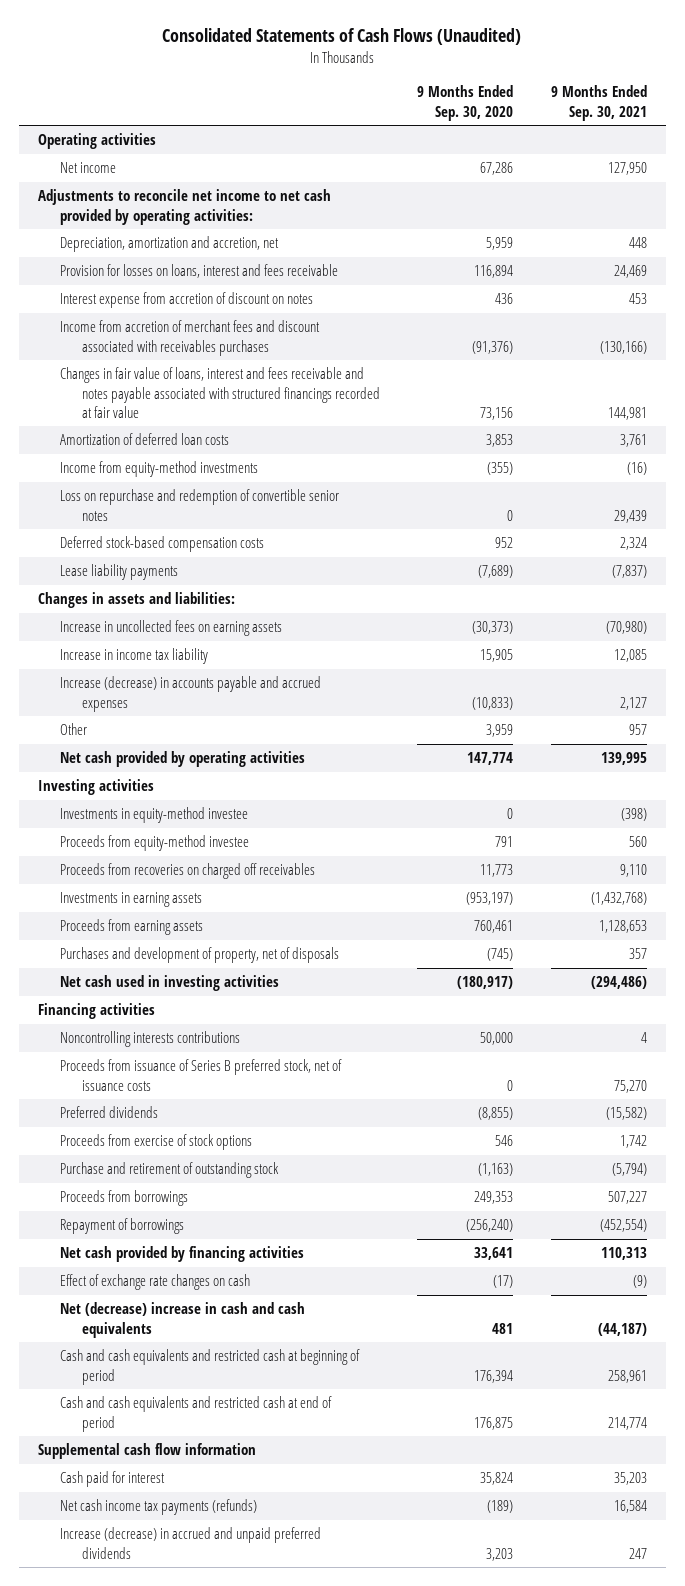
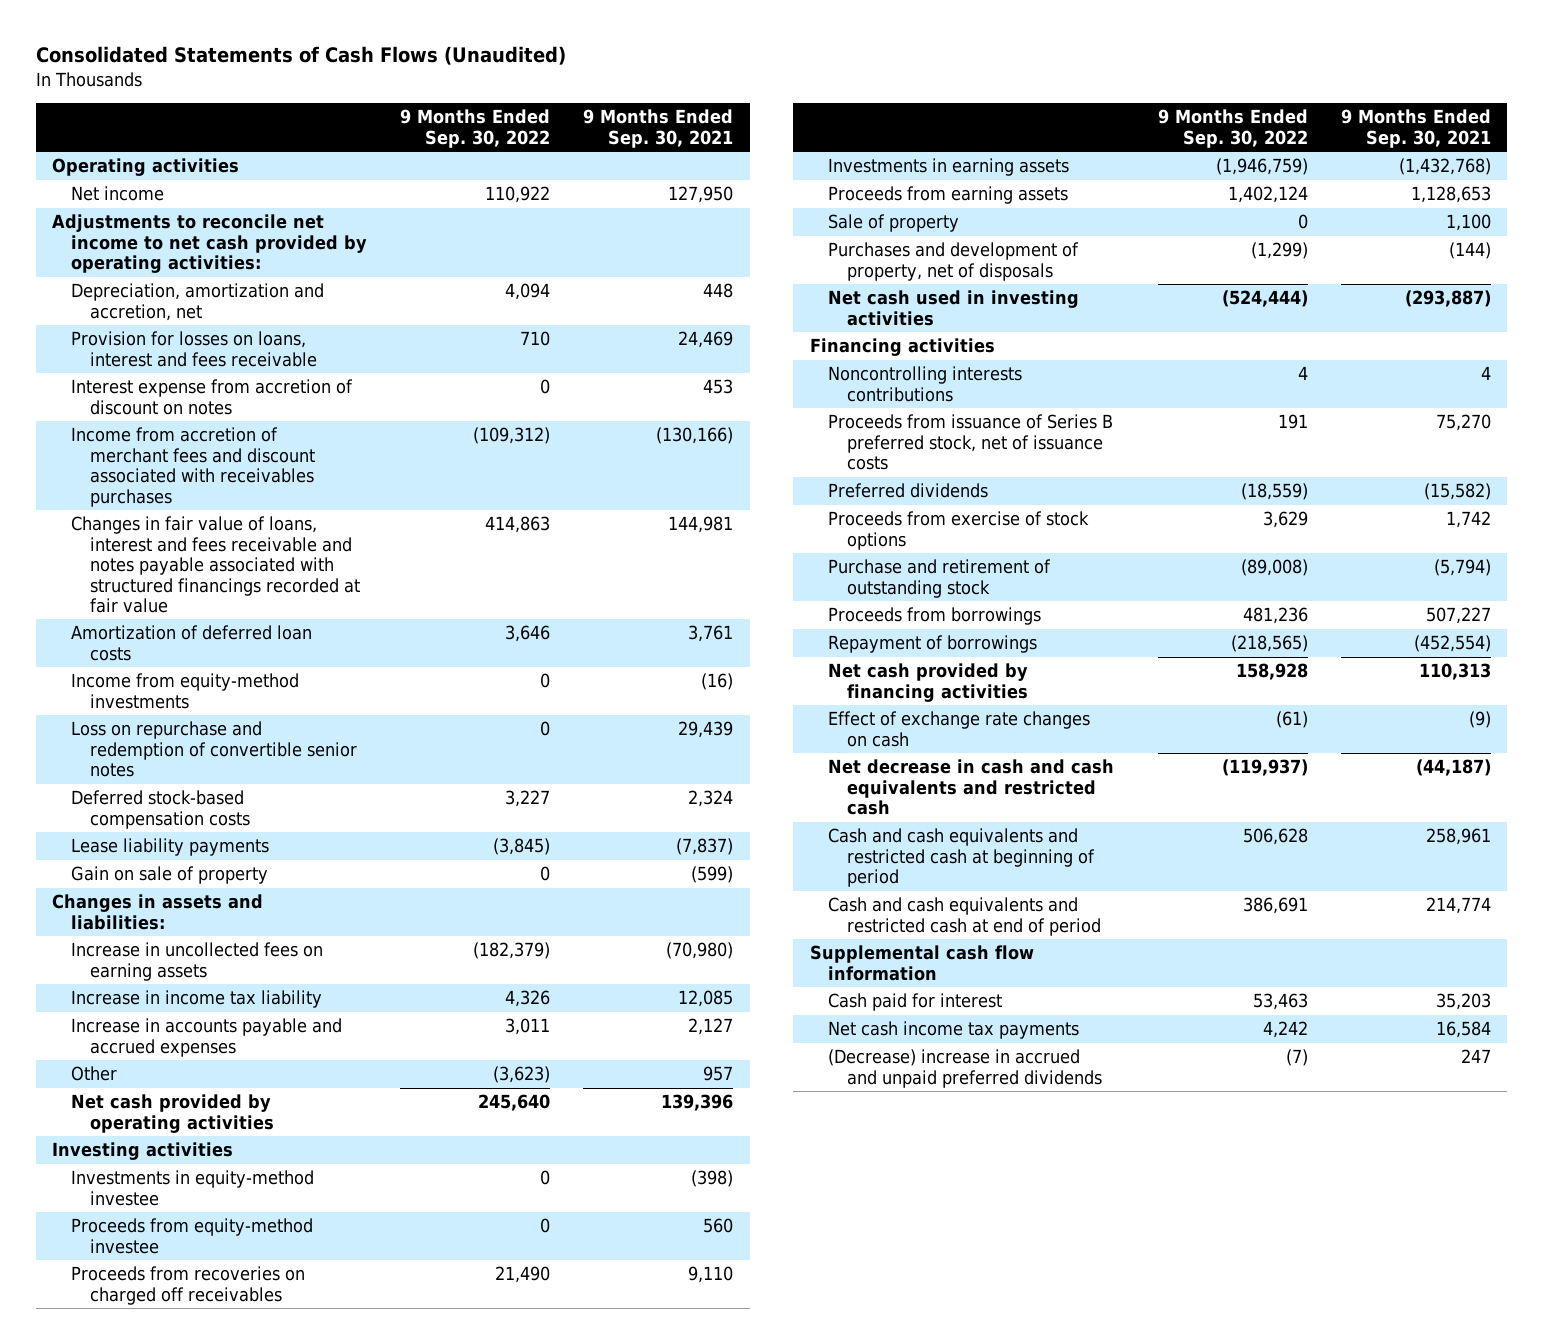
- | 9 Months Ended Sep. 30, 2020 | 9 Months Ended Sep. 30, 2021
+ | 9 Months Ended Sep. 30, 2022 | 9 Months Ended Sep. 30, 2021
+ Gain on sale of property | 0 | (599)
- Increase (decrease) in accounts payable and accrued expenses | (10,833) | 2,127
+ Increase in accounts payable and accrued expenses | 3,011 | 2,127
- Net cash provided by operating activities | 147,774 | 139,995
+ Net cash provided by operating activities | 245,640 | 139,396
- Purchases and development of property, net of disposals | (745) | 357
- Net cash used in investing activities | (180,917) | (294,486)
+ Sale of property | 0 | 1,100
+ Purchases and development of property, net of disposals | (1,299) | (144)
+ Net cash used in investing activities | (524,444) | (293,887)
- Net (decrease) increase in cash and cash equivalents | 481 | (44,187)
+ Net decrease in cash and cash equivalents and restricted cash | (119,937) | (44,187)
- Net cash income tax payments (refunds) | (189) | 16,584
- Increase (decrease) in accrued and unpaid preferred dividends | 3,203 | 247
+ Net cash income tax payments | 4,242 | 16,584
+ (Decrease) increase in accrued and unpaid preferred dividends | (7) | 247

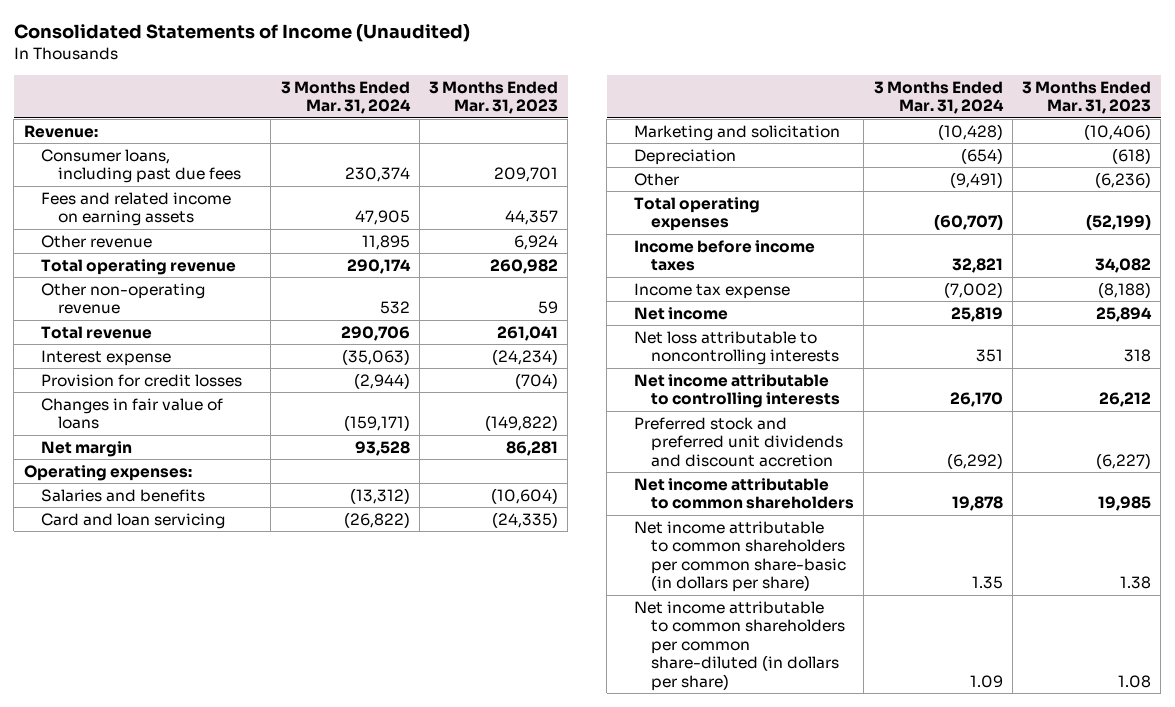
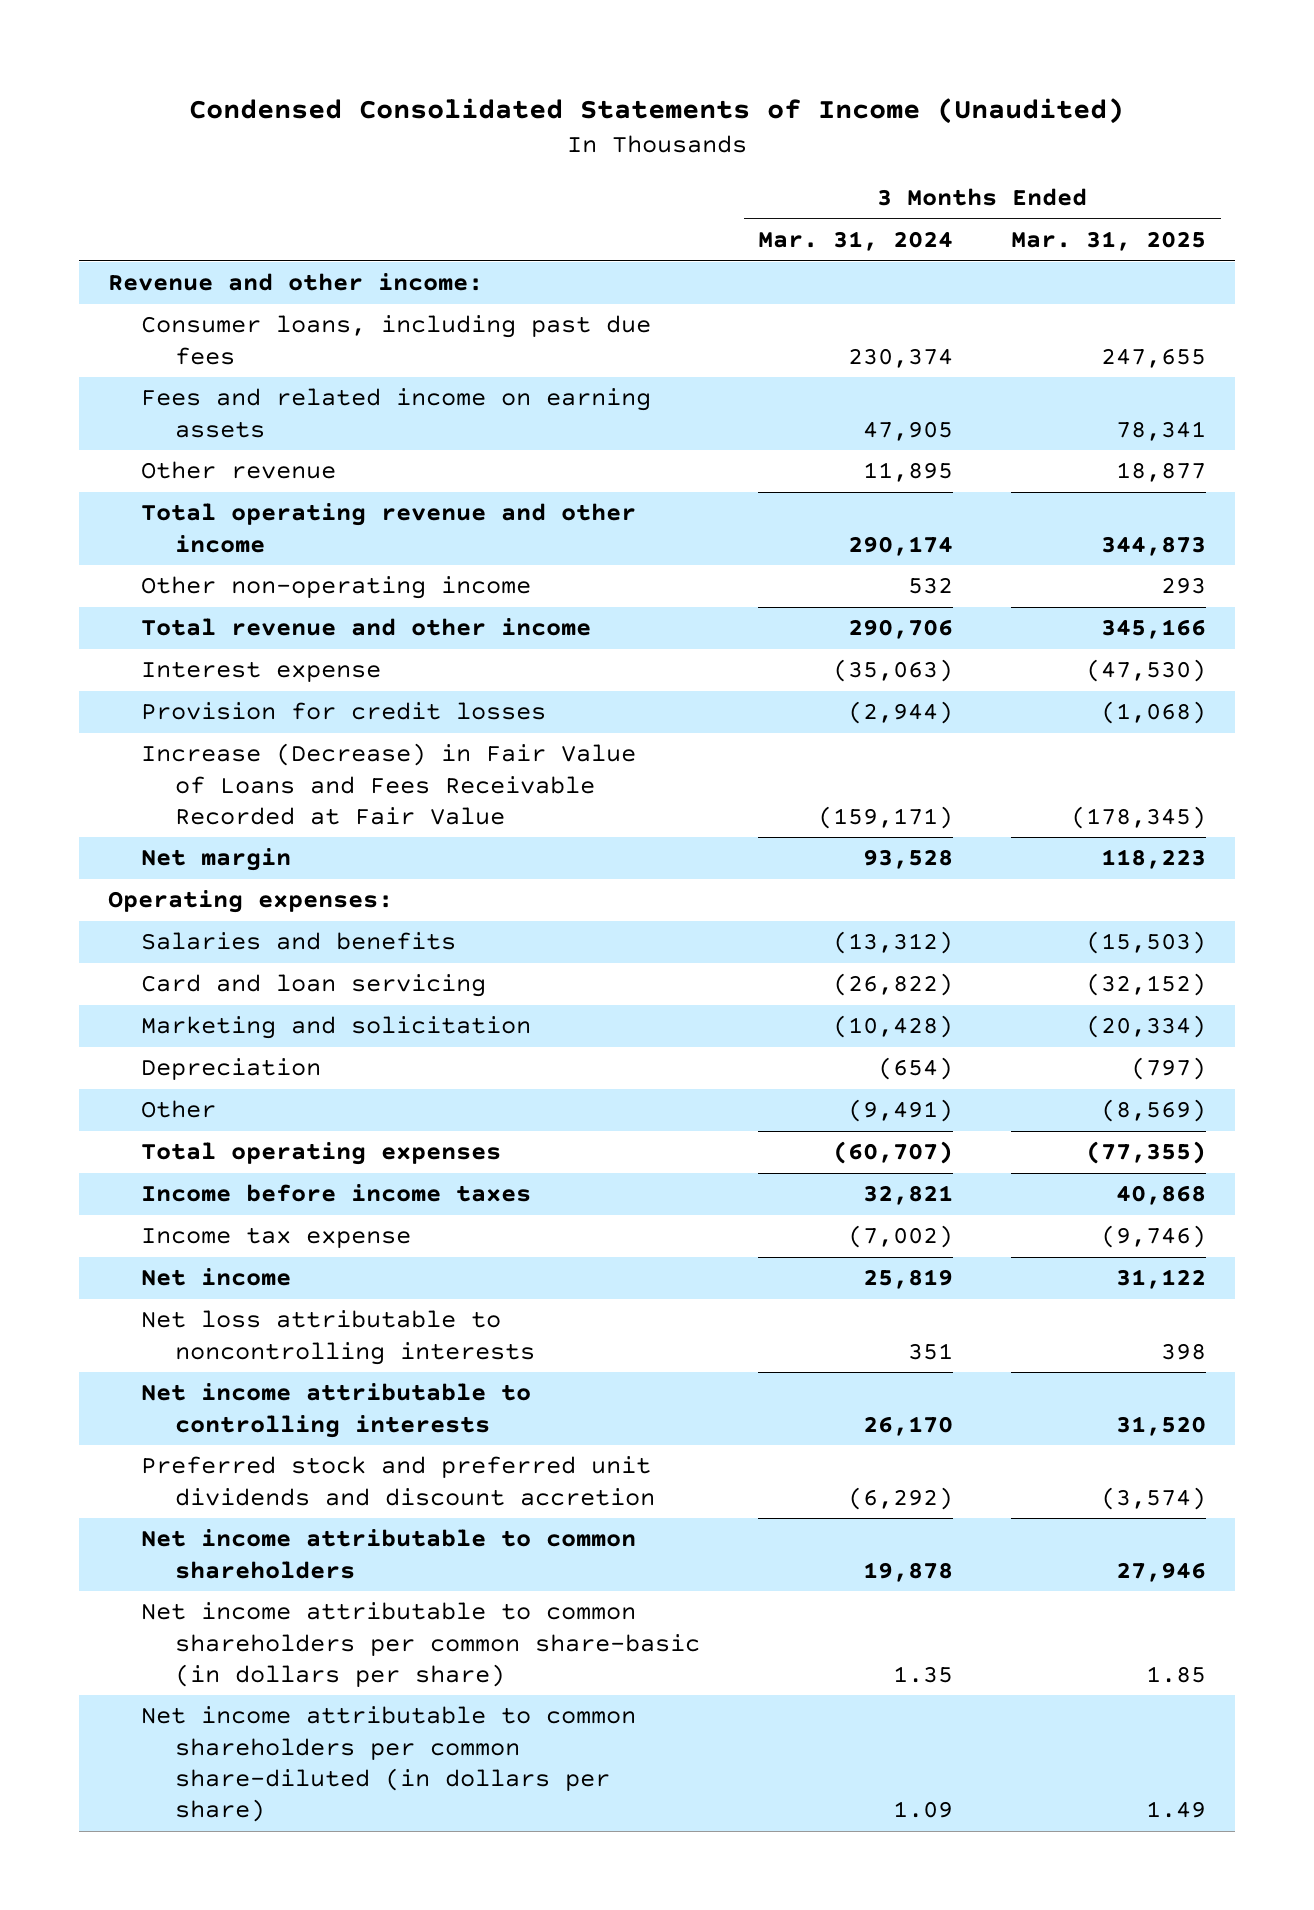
- Consolidated Statements of Income (Unaudited)
+ Condensed Consolidated Statements of Income (Unaudited)
- | 3 Months Ended Mar. 31, 2024 | 3 Months Ended Mar. 31, 2023
+ | 3 Months Ended Mar. 31, 2024 | 3 Months Ended Mar. 31, 2025
- Revenue:
+ Revenue and other income:
- Total operating revenue | 290,174 | 260,982
- Other non-operating revenue | 532 | 59
- Total revenue | 290,706 | 261,041
+ Total operating revenue and other income | 290,174 | 344,873
+ Other non-operating income | 532 | 293
+ Total revenue and other income | 290,706 | 345,166
- Changes in fair value of loans | (159,171) | (149,822)
+ Increase (Decrease) in Fair Value of Loans and Fees Receivable Recorded at Fair Value | (159,171) | (178,345)

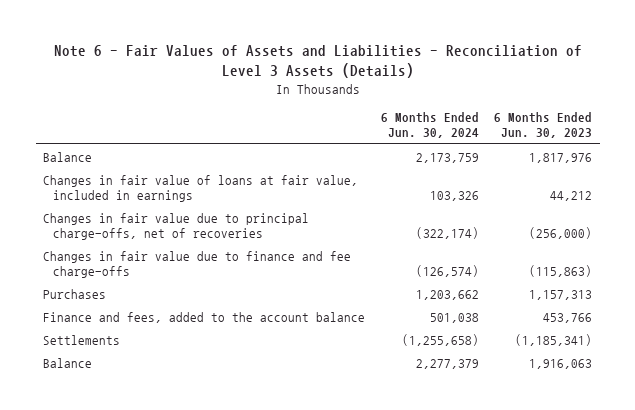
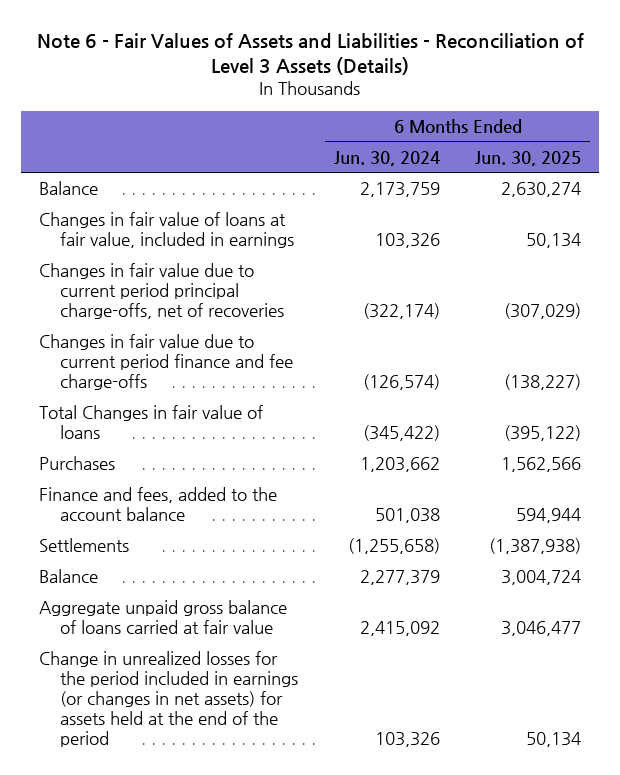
- | 6 Months Ended Jun. 30, 2024 | 6 Months Ended Jun. 30, 2023
+ | 6 Months Ended Jun. 30, 2024 | 6 Months Ended Jun. 30, 2025
- Changes in fair value due to principal charge-offs, net of recoveries | (322,174) | (256,000)
- Changes in fair value due to finance and fee charge-offs | (126,574) | (115,863)
+ Changes in fair value due to current period principal charge-offs, net of recoveries | (322,174) | (307,029)
+ Changes in fair value due to current period finance and fee charge-offs | (126,574) | (138,227)
+ Total Changes in fair value of loans | (345,422) | (395,122)
+ Aggregate unpaid gross balance of loans carried at fair value | 2,415,092 | 3,046,477
+ Change in unrealized losses for the period included in earnings (or changes in net assets) for assets held at the end of the period | 103,326 | 50,134

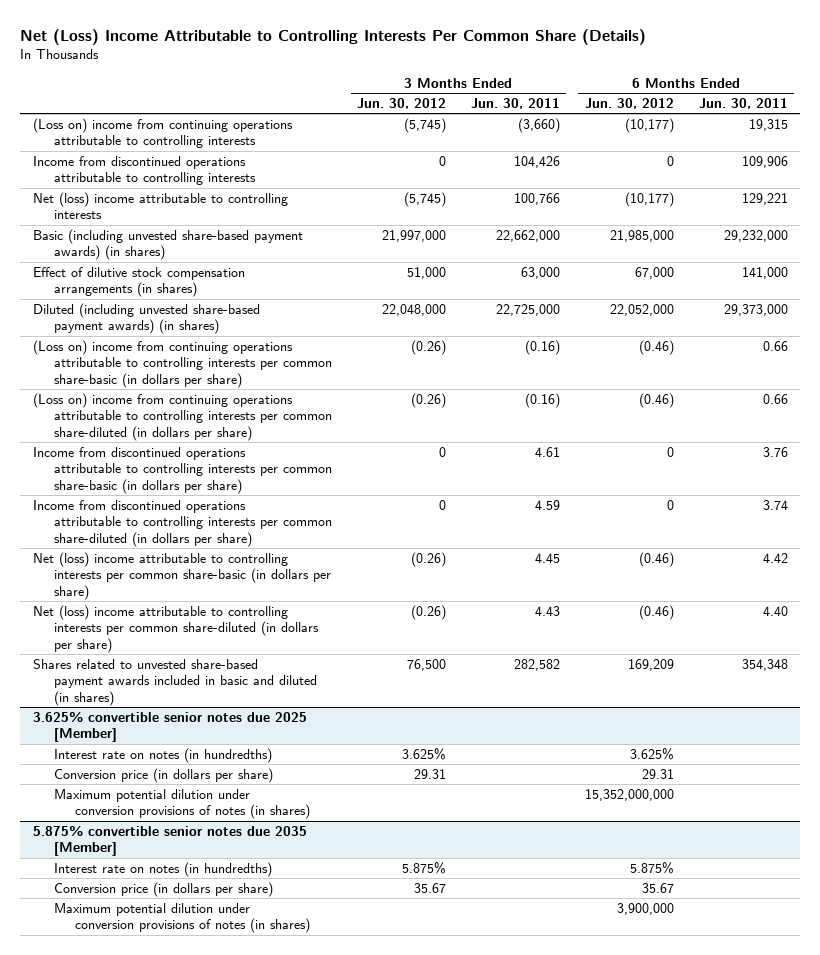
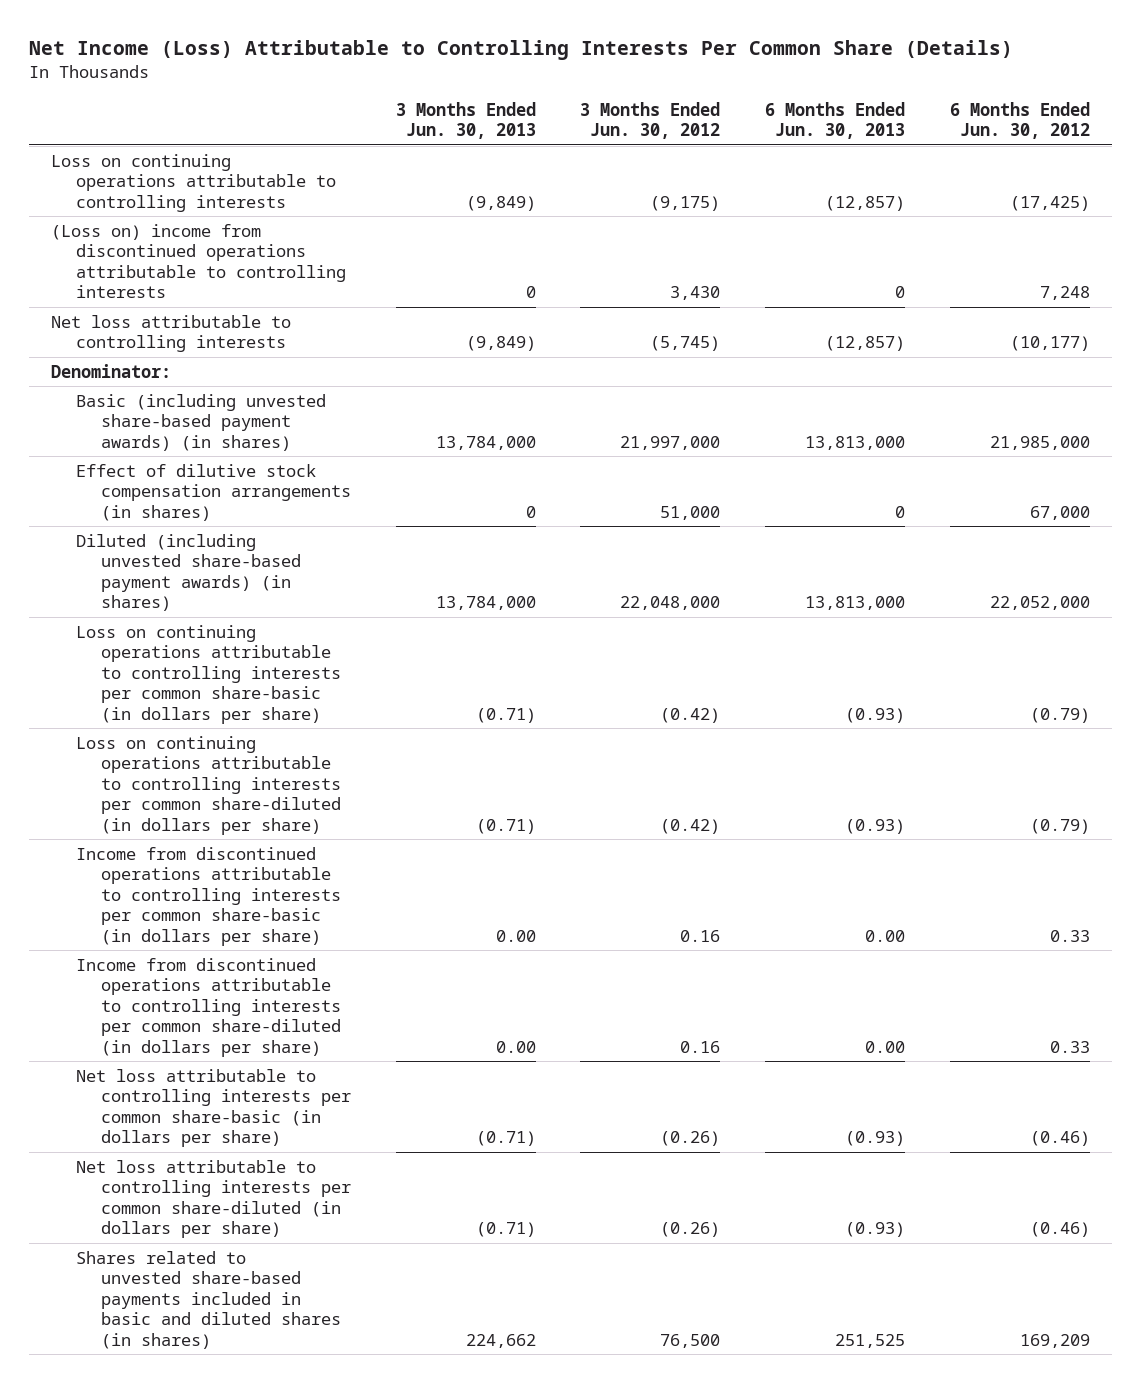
- Net (Loss) Income Attributable to Controlling Interests Per Common Share (Details)
+ Net Income (Loss) Attributable to Controlling Interests Per Common Share (Details)
- | 3 Months Ended Jun. 30, 2012 | 3 Months Ended Jun. 30, 2011 | 6 Months Ended Jun. 30, 2012 | 6 Months Ended Jun. 30, 2011
+ | 3 Months Ended Jun. 30, 2013 | 3 Months Ended Jun. 30, 2012 | 6 Months Ended Jun. 30, 2013 | 6 Months Ended Jun. 30, 2012
- (Loss on) income from continuing operations attributable to controlling interests | (5,745) | (3,660) | (10,177) | 19,315
- Income from discontinued operations attributable to controlling interests | 0 | 104,426 | 0 | 109,906
- Net (loss) income attributable to controlling interests | (5,745) | 100,766 | (10,177) | 129,221
+ Loss on continuing operations attributable to controlling interests | (9,849) | (9,175) | (12,857) | (17,425)
+ (Loss on) income from discontinued operations attributable to controlling interests | 0 | 3,430 | 0 | 7,248
+ Net loss attributable to controlling interests | (9,849) | (5,745) | (12,857) | (10,177)
+ Denominator:
- (Loss on) income from continuing operations attributable to controlling interests per common share-basic (in dollars per share) | (0.26) | (0.16) | (0.46) | 0.66
- (Loss on) income from continuing operations attributable to controlling interests per common share-diluted (in dollars per share) | (0.26) | (0.16) | (0.46) | 0.66
- Income from discontinued operations attributable to controlling interests per common share-basic (in dollars per share) | 0 | 4.61 | 0 | 3.76
- Income from discontinued operations attributable to controlling interests per common share-diluted (in dollars per share) | 0 | 4.59 | 0 | 3.74
- Net (loss) income attributable to controlling interests per common share-basic (in dollars per share) | (0.26) | 4.45 | (0.46) | 4.42
- Net (loss) income attributable to controlling interests per common share-diluted (in dollars per share) | (0.26) | 4.43 | (0.46) | 4.40
- Shares related to unvested share-based payment awards included in basic and diluted (in shares) | 76,500 | 282,582 | 169,209 | 354,348
- 3.625% convertible senior notes due 2025 [Member]
- Interest rate on notes (in hundredths) | 3.625% | | 3.625% |
- Conversion price (in dollars per share) | 29.31 | | 29.31 |
- Maximum potential dilution under conversion provisions of notes (in shares) | | | 15,352,000,000 |
- 5.875% convertible senior notes due 2035 [Member]
- Interest rate on notes (in hundredths) | 5.875% | | 5.875% |
- Conversion price (in dollars per share) | 35.67 | | 35.67 |
- Maximum potential dilution under conversion provisions of notes (in shares) | | | 3,900,000 |
+ Loss on continuing operations attributable to controlling interests per common share-basic (in dollars per share) | (0.71) | (0.42) | (0.93) | (0.79)
+ Loss on continuing operations attributable to controlling interests per common share-diluted (in dollars per share) | (0.71) | (0.42) | (0.93) | (0.79)
+ Income from discontinued operations attributable to controlling interests per common share-basic (in dollars per share) | 0.00 | 0.16 | 0.00 | 0.33
+ Income from discontinued operations attributable to controlling interests per common share-diluted (in dollars per share) | 0.00 | 0.16 | 0.00 | 0.33
+ Net loss attributable to controlling interests per common share-basic (in dollars per share) | (0.71) | (0.26) | (0.93) | (0.46)
+ Net loss attributable to controlling interests per common share-diluted (in dollars per share) | (0.71) | (0.26) | (0.93) | (0.46)
+ Shares related to unvested share-based payments included in basic and diluted shares (in shares) | 224,662 | 76,500 | 251,525 | 169,209

